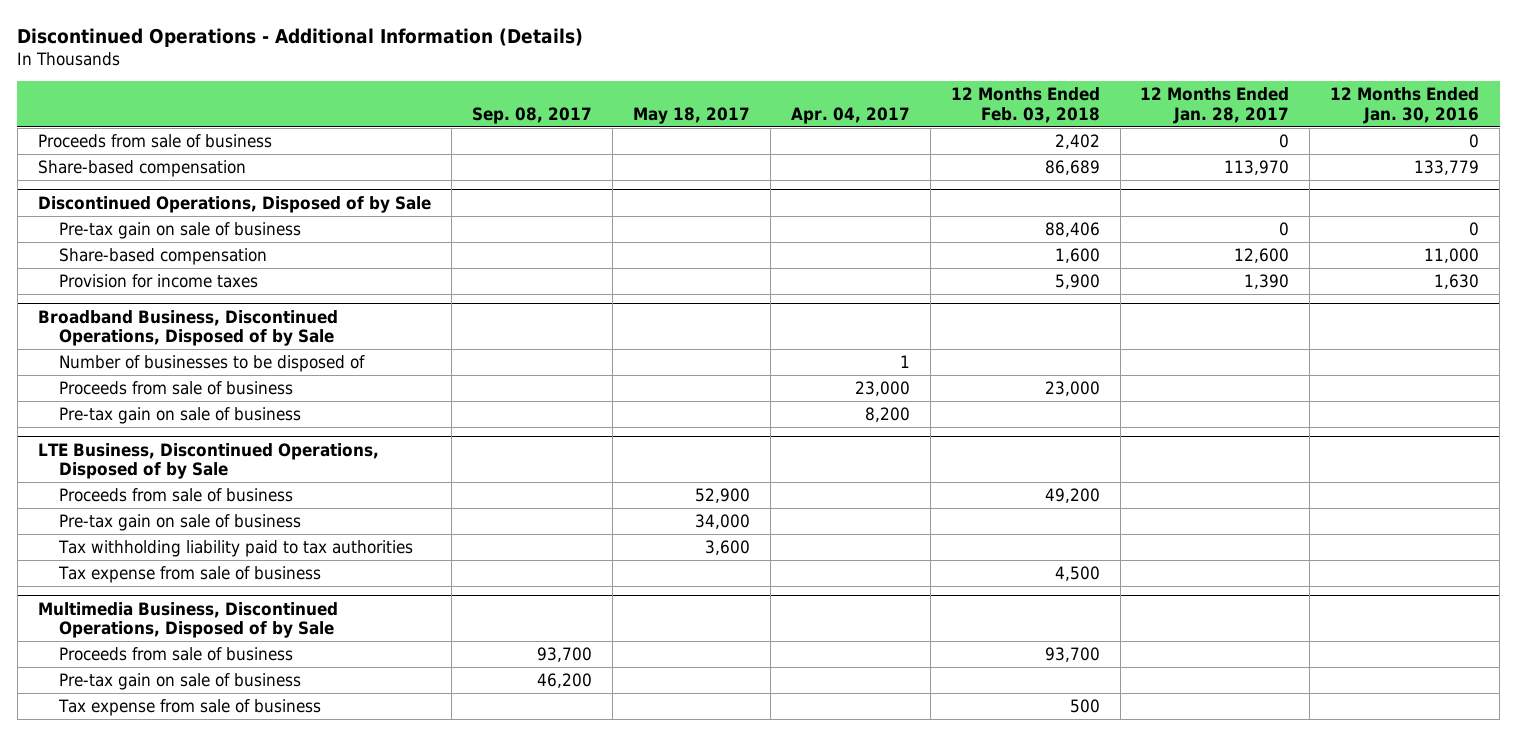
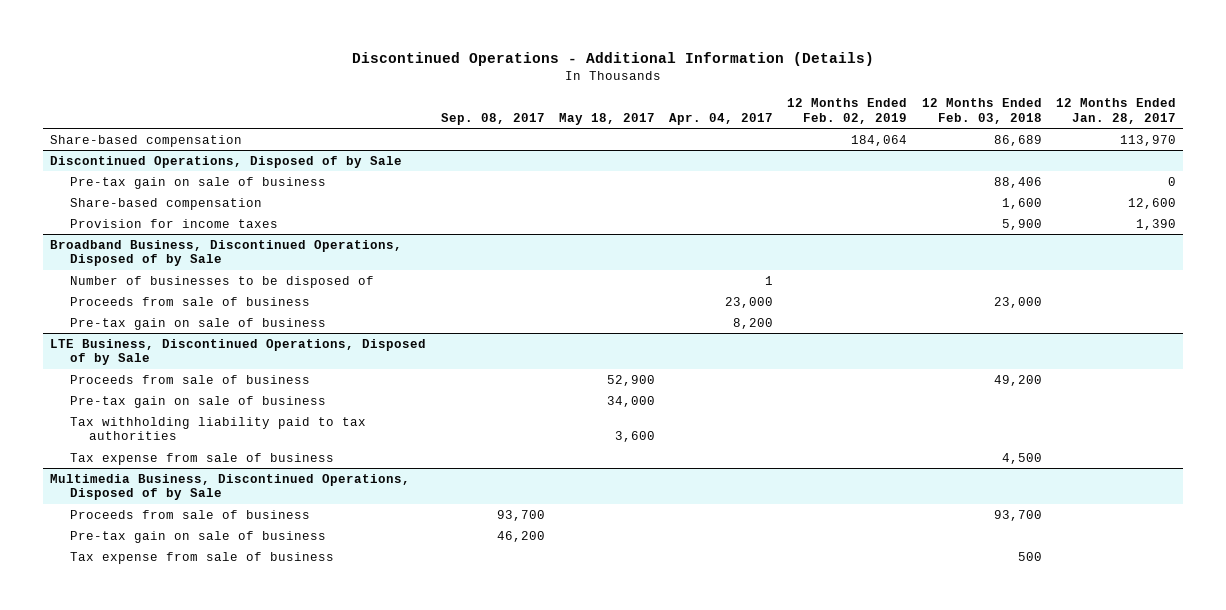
- | Sep. 08, 2017 | May 18, 2017 | Apr. 04, 2017 | 12 Months Ended Feb. 03, 2018 | 12 Months Ended Jan. 28, 2017 | 12 Months Ended Jan. 30, 2016
+ | Sep. 08, 2017 | May 18, 2017 | Apr. 04, 2017 | 12 Months Ended Feb. 02, 2019 | 12 Months Ended Feb. 03, 2018 | 12 Months Ended Jan. 28, 2017
- Proceeds from sale of business | | | | 2,402 | 0 | 0

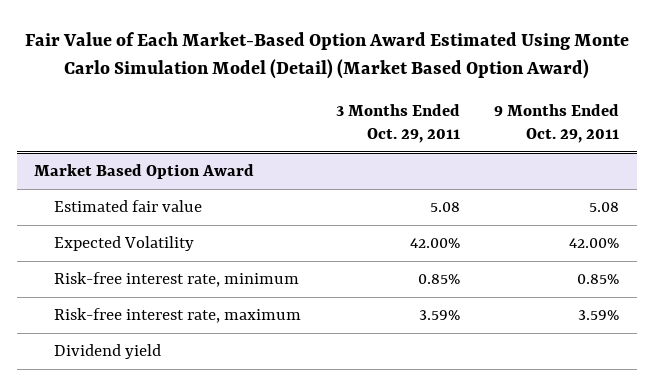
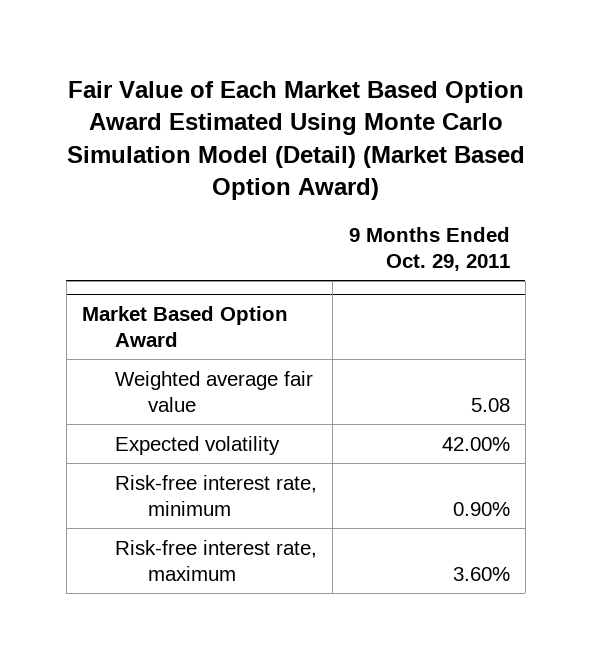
- Fair Value of Each Market-Based Option Award Estimated Using Monte Carlo Simulation Model (Detail) (Market Based Option Award)
+ Fair Value of Each Market Based Option Award Estimated Using Monte Carlo Simulation Model (Detail) (Market Based Option Award)
- | 3 Months Ended Oct. 29, 2011 | 9 Months Ended Oct. 29, 2011
+ | 9 Months Ended Oct. 29, 2011
@ Market Based Option Award
- Estimated fair value | 5.08 | 5.08
- Expected Volatility | 42.00% | 42.00%
- Risk-free interest rate, minimum | 0.85% | 0.85%
- Risk-free interest rate, maximum | 3.59% | 3.59%
- Dividend yield
+ Weighted average fair value | 5.08
+ Expected volatility | 42.00%
+ Risk-free interest rate, minimum | 0.90%
+ Risk-free interest rate, maximum | 3.60%

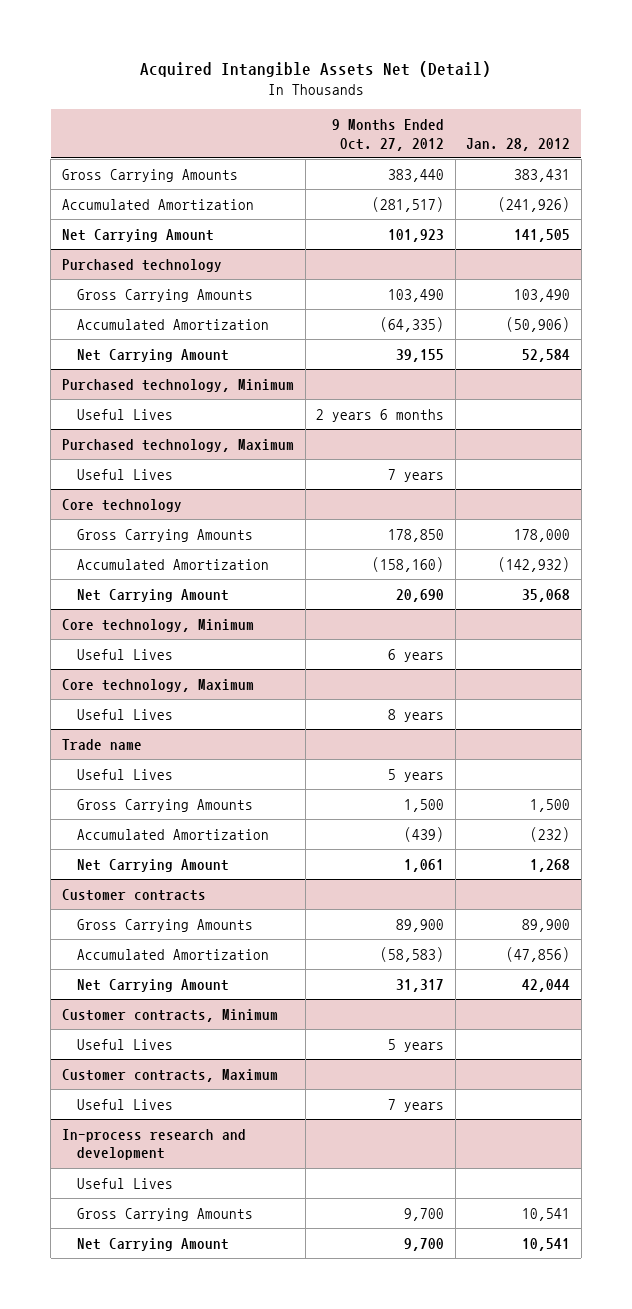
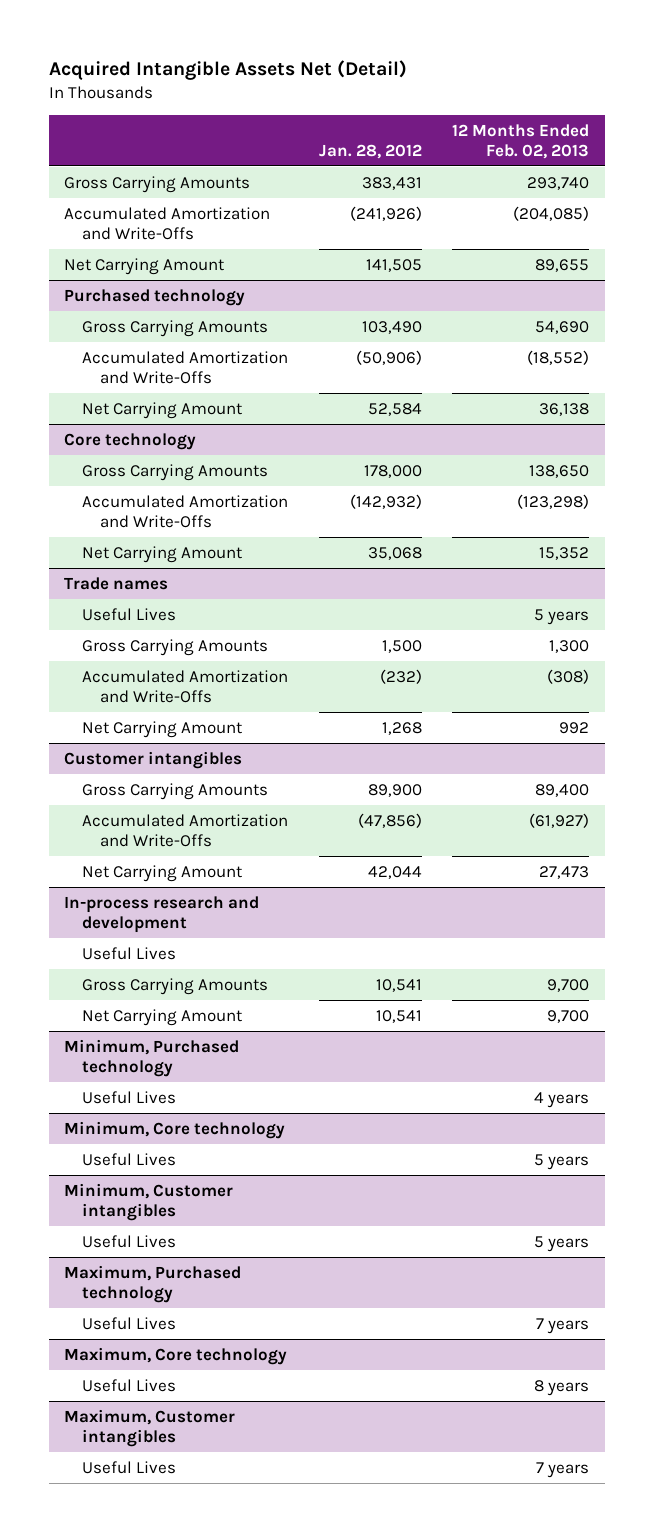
- | 9 Months Ended Oct. 27, 2012 | Jan. 28, 2012
+ | Jan. 28, 2012 | 12 Months Ended Feb. 02, 2013
- Accumulated Amortization | (281,517) | (241,926)
+ Accumulated Amortization and Write-Offs | (241,926) | (204,085)
@ Purchased technology
- Accumulated Amortization | (64,335) | (50,906)
+ Accumulated Amortization and Write-Offs | (50,906) | (18,552)
- Purchased technology, Minimum
- Useful Lives | 2 years 6 months |
- Purchased technology, Maximum
- Useful Lives | 7 years |
@ Core technology
- Accumulated Amortization | (158,160) | (142,932)
+ Accumulated Amortization and Write-Offs | (142,932) | (123,298)
- Core technology, Minimum
- Useful Lives | 6 years |
- Core technology, Maximum
- Useful Lives | 8 years |
- Trade name
+ Trade names
- Accumulated Amortization | (439) | (232)
+ Accumulated Amortization and Write-Offs | (232) | (308)
- Customer contracts
+ Customer intangibles
- Accumulated Amortization | (58,583) | (47,856)
+ Accumulated Amortization and Write-Offs | (47,856) | (61,927)
- Customer contracts, Minimum
- Useful Lives | 5 years |
- Customer contracts, Maximum
- Useful Lives | 7 years |
+ Minimum, Purchased technology
+ Useful Lives | | 4 years
+ Minimum, Core technology
+ Useful Lives | | 5 years
+ Minimum, Customer intangibles
+ Useful Lives | | 5 years
+ Maximum, Purchased technology
+ Useful Lives | | 7 years
+ Maximum, Core technology
+ Useful Lives | | 8 years
+ Maximum, Customer intangibles
+ Useful Lives | | 7 years

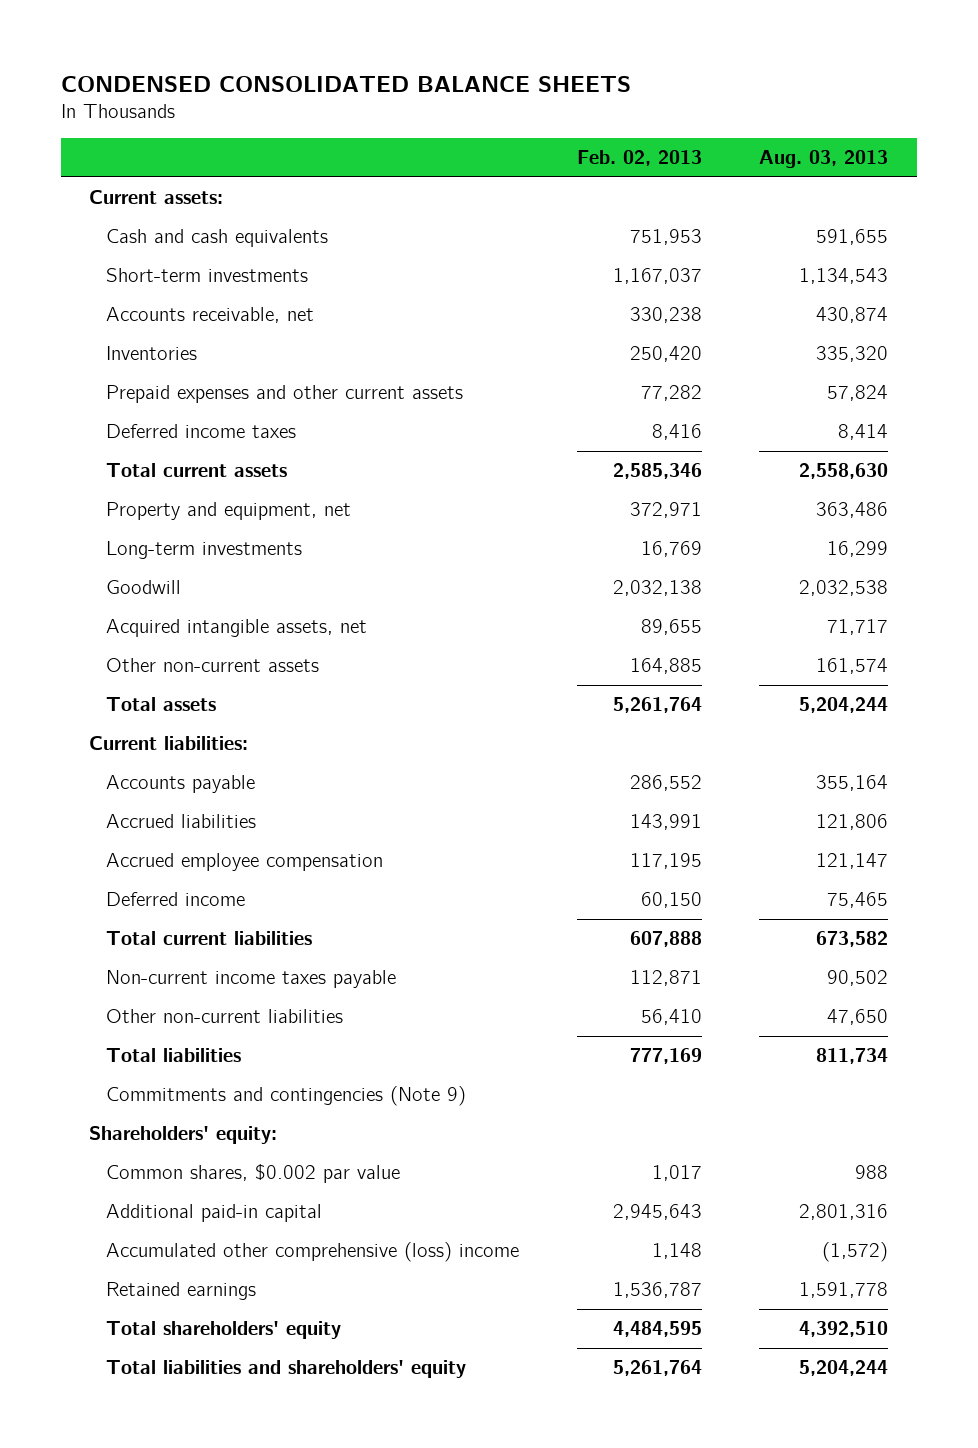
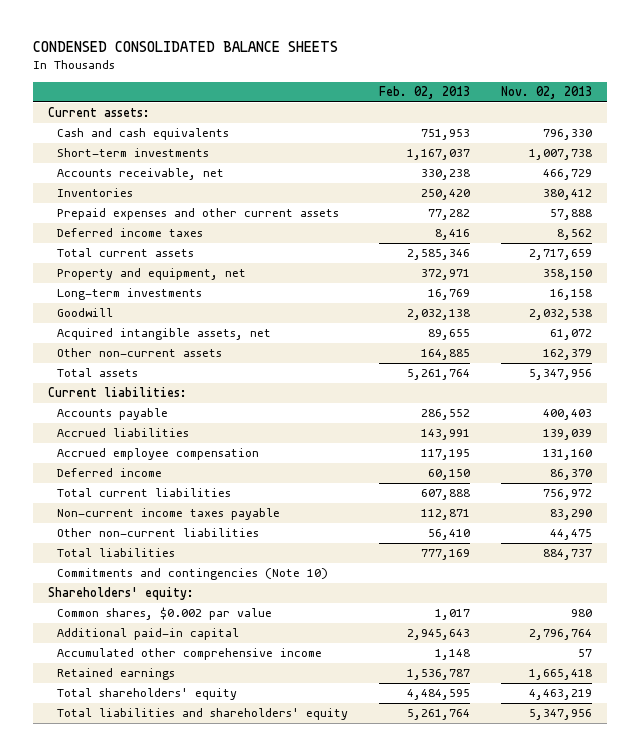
- | Feb. 02, 2013 | Aug. 03, 2013
+ | Feb. 02, 2013 | Nov. 02, 2013
- Commitments and contingencies (Note 9)
+ Commitments and contingencies (Note 10)
- Accumulated other comprehensive (loss) income | 1,148 | (1,572)
+ Accumulated other comprehensive income | 1,148 | 57

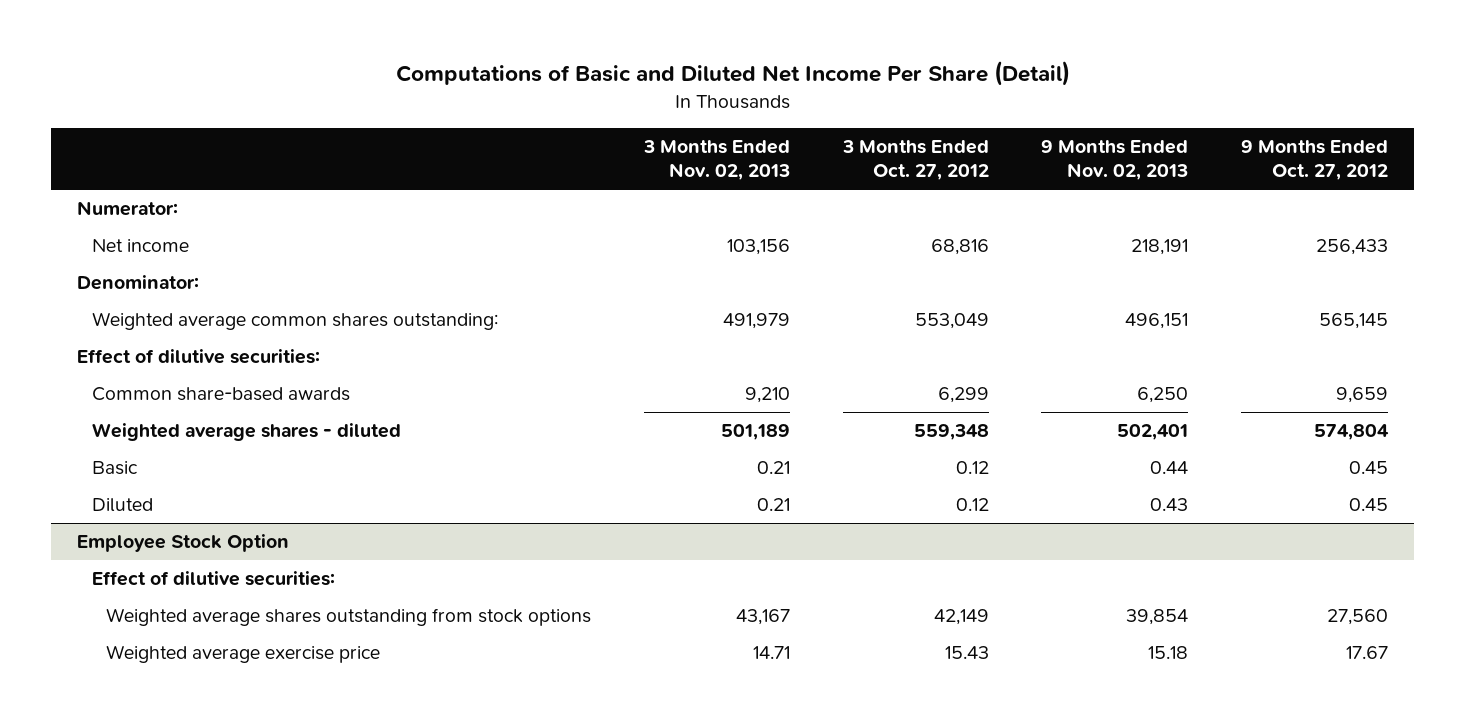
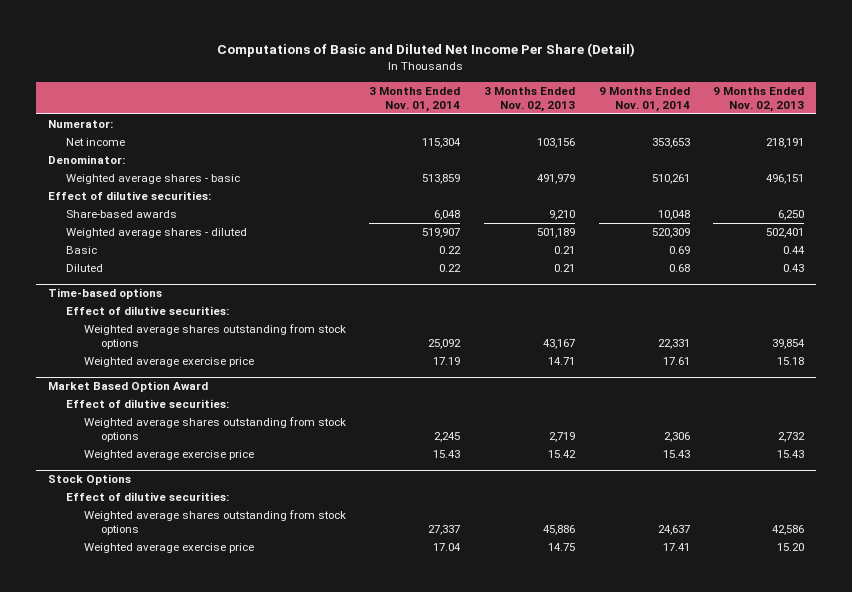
- | 3 Months Ended Nov. 02, 2013 | 3 Months Ended Oct. 27, 2012 | 9 Months Ended Nov. 02, 2013 | 9 Months Ended Oct. 27, 2012
+ | 3 Months Ended Nov. 01, 2014 | 3 Months Ended Nov. 02, 2013 | 9 Months Ended Nov. 01, 2014 | 9 Months Ended Nov. 02, 2013
- Weighted average common shares outstanding: | 491,979 | 553,049 | 496,151 | 565,145
+ Weighted average shares - basic | 513,859 | 491,979 | 510,261 | 496,151
- Common share-based awards | 9,210 | 6,299 | 6,250 | 9,659
+ Share-based awards | 6,048 | 9,210 | 10,048 | 6,250
- Employee Stock Option
+ Time-based options
+ Market Based Option Award
+ Effect of dilutive securities:
+ Weighted average shares outstanding from stock options | 2,245 | 2,719 | 2,306 | 2,732
+ Weighted average exercise price | 15.43 | 15.42 | 15.43 | 15.43
+ Stock Options
+ Effect of dilutive securities:
+ Weighted average shares outstanding from stock options | 27,337 | 45,886 | 24,637 | 42,586
+ Weighted average exercise price | 17.04 | 14.75 | 17.41 | 15.20

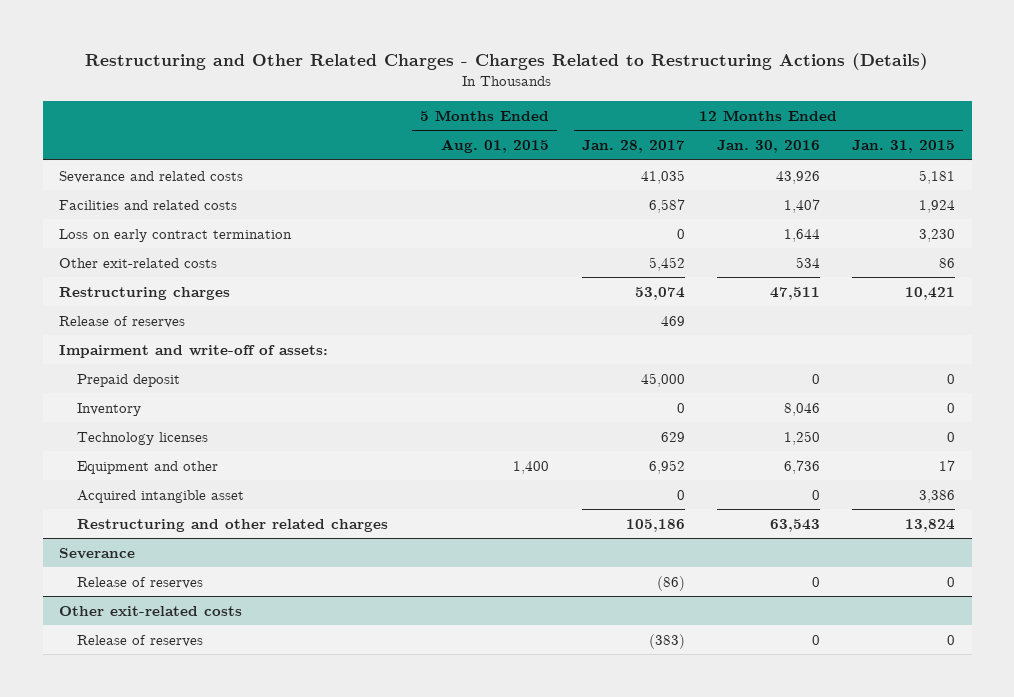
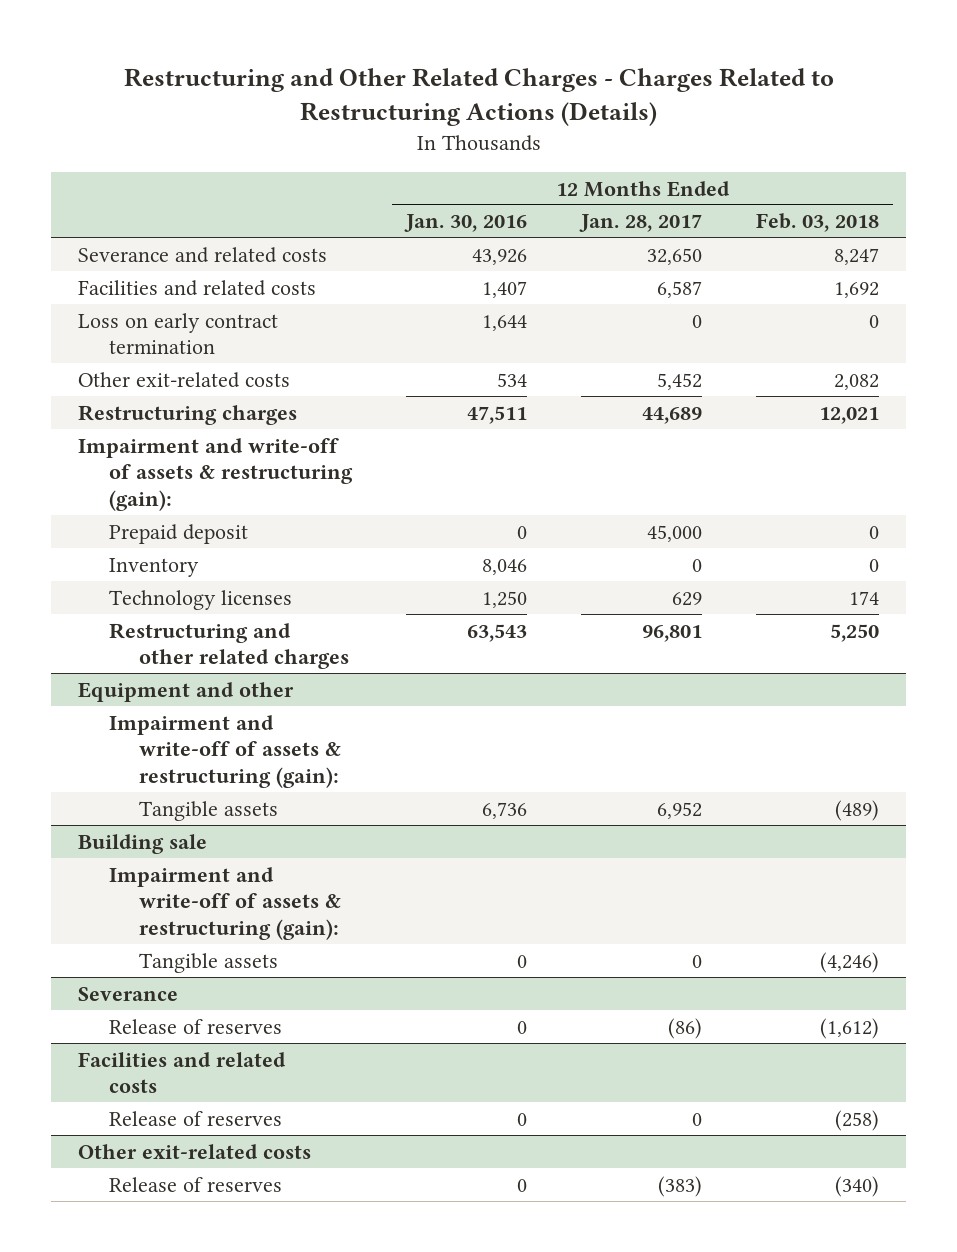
- | 5 Months Ended Aug. 01, 2015 | 12 Months Ended Jan. 28, 2017 | 12 Months Ended Jan. 30, 2016 | 12 Months Ended Jan. 31, 2015
+ | 12 Months Ended Jan. 30, 2016 | 12 Months Ended Jan. 28, 2017 | 12 Months Ended Feb. 03, 2018
- Severance and related costs | | 41,035 | 43,926 | 5,181
+ Severance and related costs | 43,926 | 32,650 | 8,247
- Restructuring charges | | 53,074 | 47,511 | 10,421
- Release of reserves | | 469 | |
- Impairment and write-off of assets:
+ Restructuring charges | 47,511 | 44,689 | 12,021
+ Impairment and write-off of assets & restructuring (gain):
- Equipment and other | 1,400 | 6,952 | 6,736 | 17
- Acquired intangible asset | | 0 | 0 | 3,386
- Restructuring and other related charges | | 105,186 | 63,543 | 13,824
+ Restructuring and other related charges | 63,543 | 96,801 | 5,250
+ Equipment and other
+ Impairment and write-off of assets & restructuring (gain):
+ Tangible assets | 6,736 | 6,952 | (489)
+ Building sale
+ Impairment and write-off of assets & restructuring (gain):
+ Tangible assets | 0 | 0 | (4,246)
+ Facilities and related costs
+ Release of reserves | 0 | 0 | (258)

